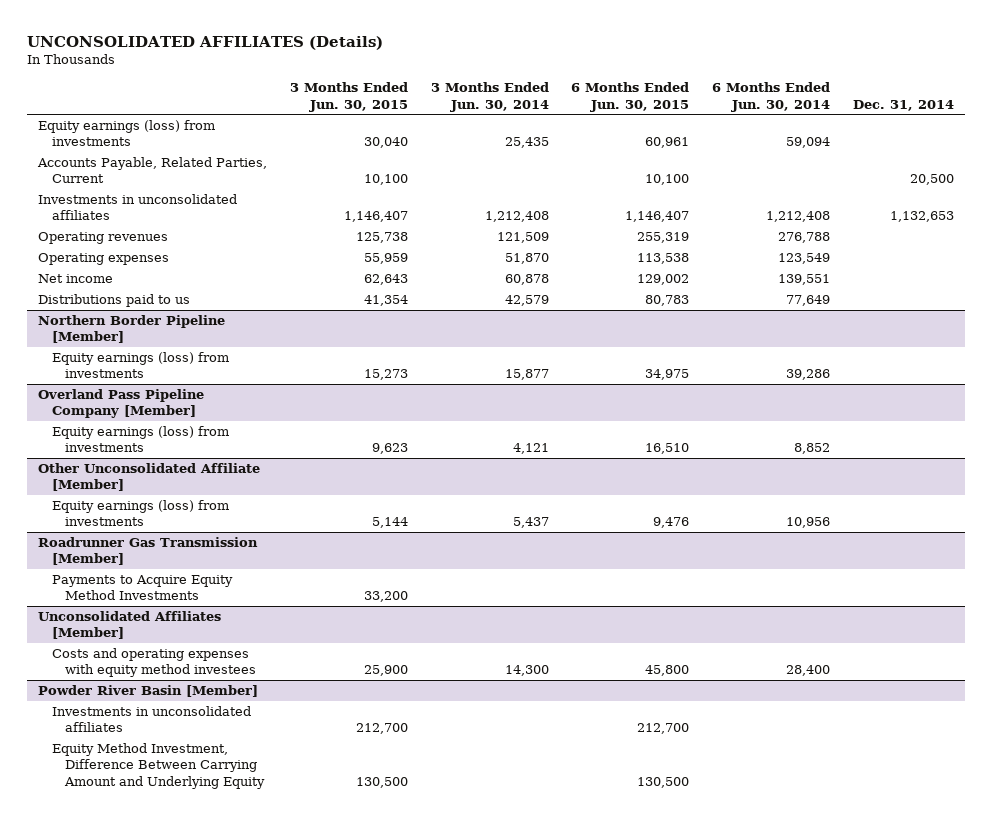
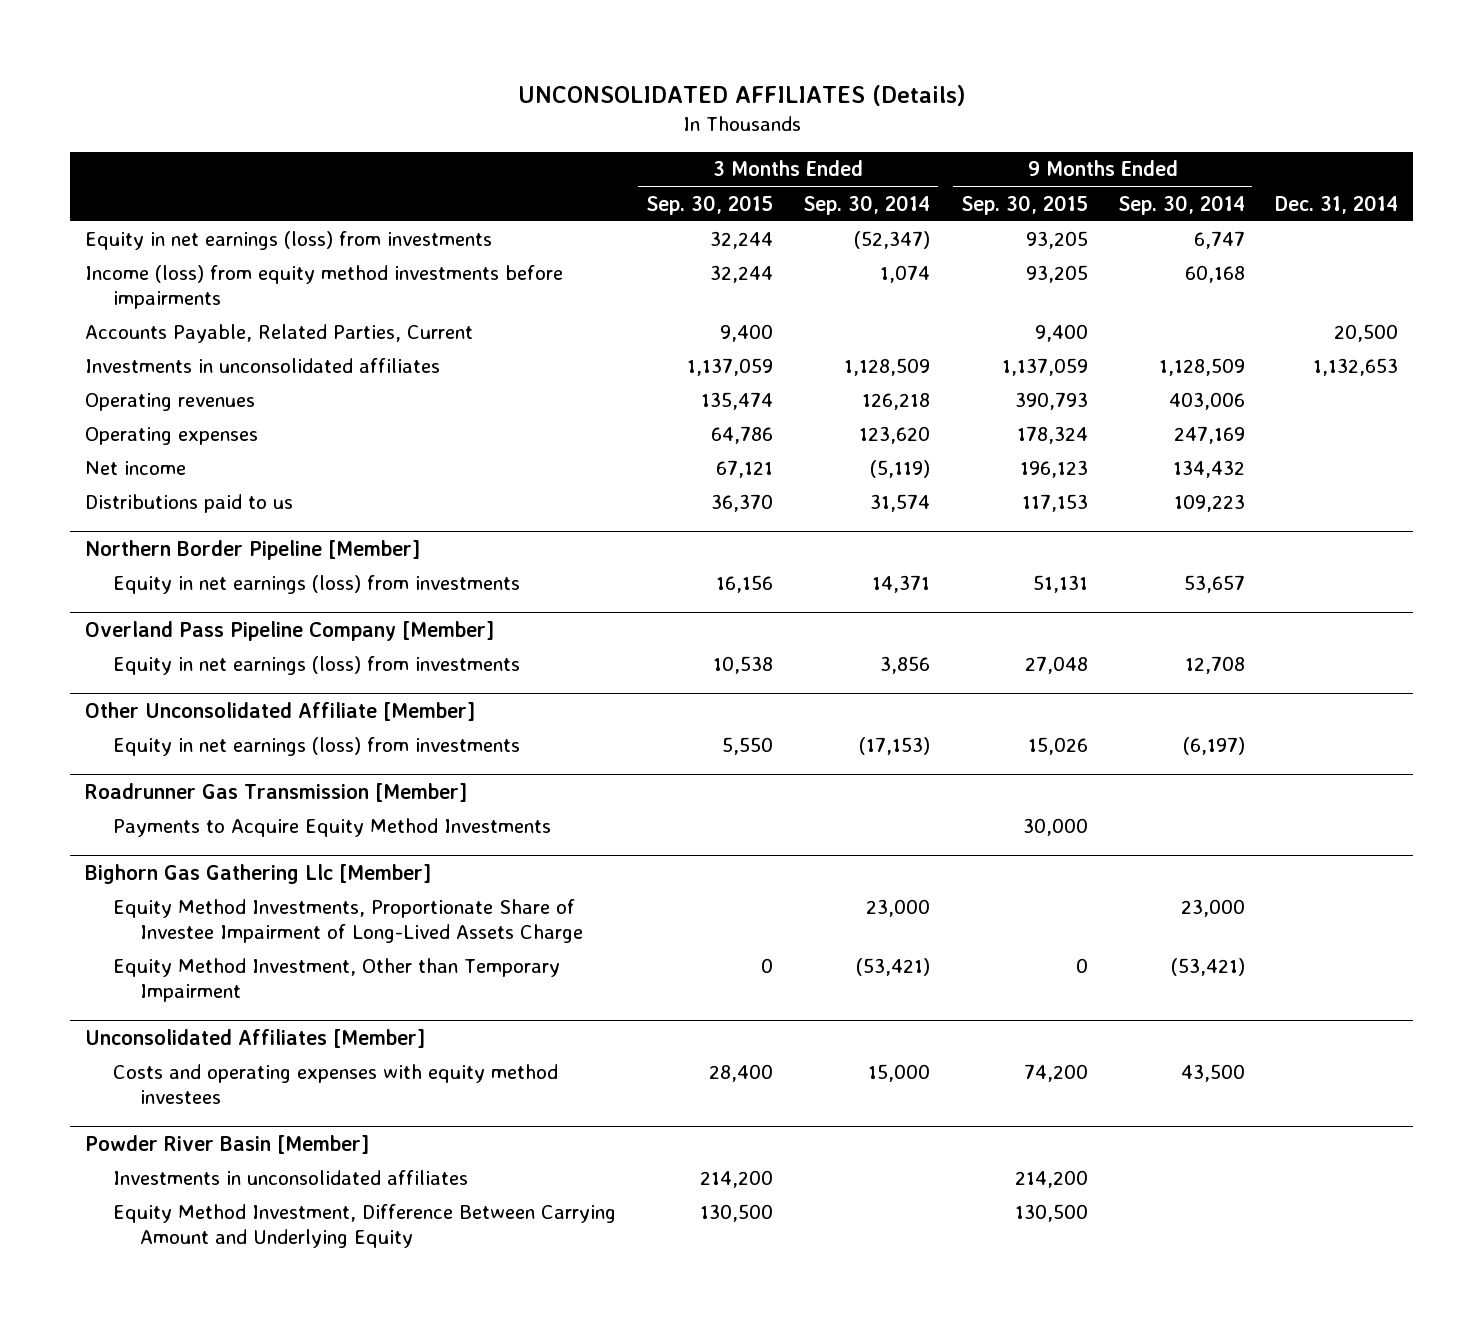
- | 3 Months Ended Jun. 30, 2015 | 3 Months Ended Jun. 30, 2014 | 6 Months Ended Jun. 30, 2015 | 6 Months Ended Jun. 30, 2014 | Dec. 31, 2014
+ | 3 Months Ended Sep. 30, 2015 | 3 Months Ended Sep. 30, 2014 | 9 Months Ended Sep. 30, 2015 | 9 Months Ended Sep. 30, 2014 | Dec. 31, 2014
- Equity earnings (loss) from investments | 30,040 | 25,435 | 60,961 | 59,094 |
+ Equity in net earnings (loss) from investments | 32,244 | (52,347) | 93,205 | 6,747 |
+ Income (loss) from equity method investments before impairments | 32,244 | 1,074 | 93,205 | 60,168 |
@ Northern Border Pipeline [Member]
- Equity earnings (loss) from investments | 15,273 | 15,877 | 34,975 | 39,286 |
+ Equity in net earnings (loss) from investments | 16,156 | 14,371 | 51,131 | 53,657 |
@ Overland Pass Pipeline Company [Member]
- Equity earnings (loss) from investments | 9,623 | 4,121 | 16,510 | 8,852 |
+ Equity in net earnings (loss) from investments | 10,538 | 3,856 | 27,048 | 12,708 |
@ Other Unconsolidated Affiliate [Member]
- Equity earnings (loss) from investments | 5,144 | 5,437 | 9,476 | 10,956 |
+ Equity in net earnings (loss) from investments | 5,550 | (17,153) | 15,026 | (6,197) |
+ Bighorn Gas Gathering Llc [Member]
+ Equity Method Investments, Proportionate Share of Investee Impairment of Long-Lived Assets Charge | | 23,000 | | 23,000 |
+ Equity Method Investment, Other than Temporary Impairment | 0 | (53,421) | 0 | (53,421) |

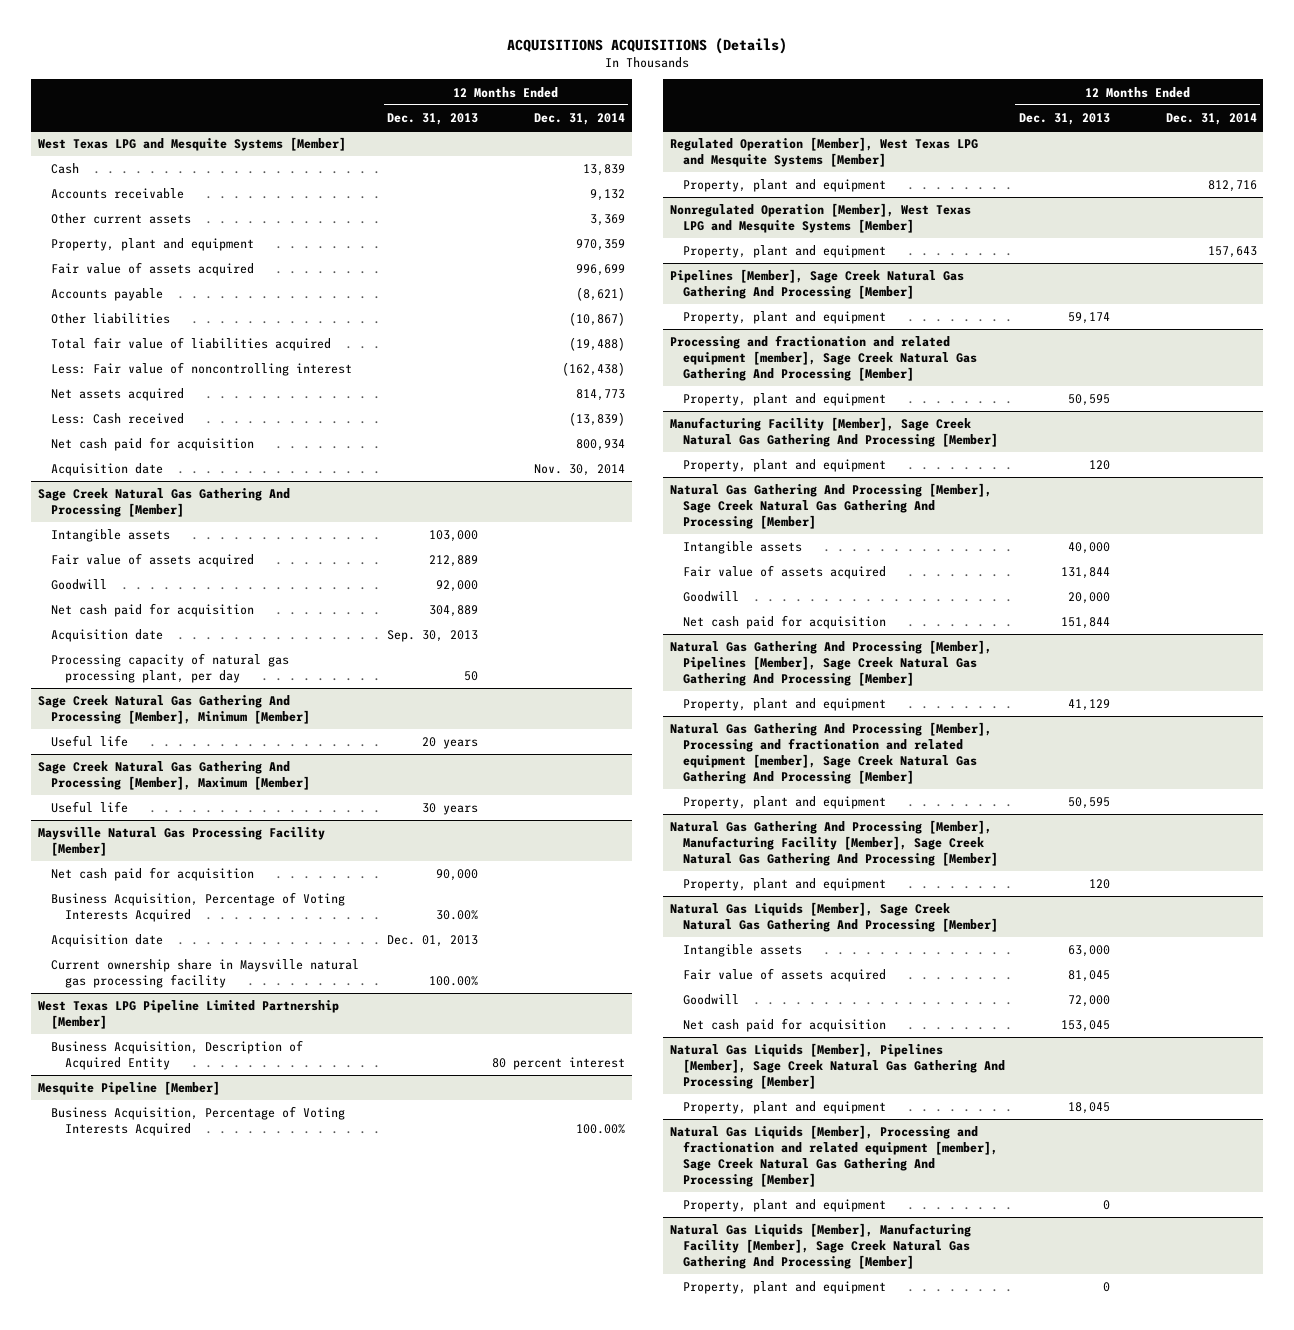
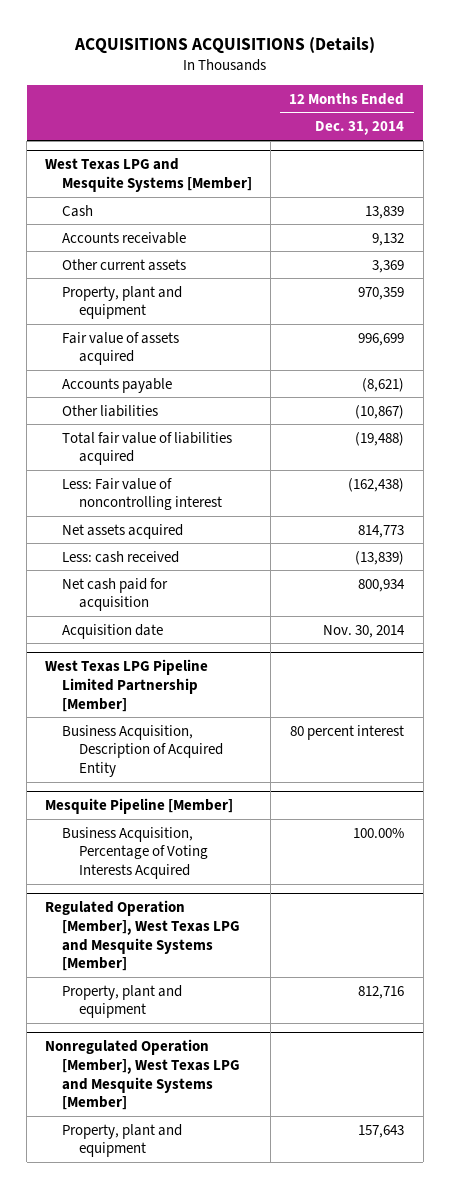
- | 12 Months Ended Dec. 31, 2013 | 12 Months Ended Dec. 31, 2014
+ | 12 Months Ended Dec. 31, 2014
@ West Texas LPG and Mesquite Systems [Member]
- Less: Cash received | | (13,839)
+ Less: cash received | (13,839)
- Sage Creek Natural Gas Gathering And Processing [Member]
- Intangible assets | 103,000 |
- Fair value of assets acquired | 212,889 |
- Goodwill | 92,000 |
- Net cash paid for acquisition | 304,889 |
- Acquisition date | Sep. 30, 2013 |
- Processing capacity of natural gas processing plant, per day | 50 |
- Sage Creek Natural Gas Gathering And Processing [Member], Minimum [Member]
- Useful life | 20 years |
- Sage Creek Natural Gas Gathering And Processing [Member], Maximum [Member]
- Useful life | 30 years |
- Maysville Natural Gas Processing Facility [Member]
- Net cash paid for acquisition | 90,000 |
- Business Acquisition, Percentage of Voting Interests Acquired | 30.00% |
- Acquisition date | Dec. 01, 2013 |
- Current ownership share in Maysville natural gas processing facility | 100.00% |
- Pipelines [Member], Sage Creek Natural Gas Gathering And Processing [Member]
- Property, plant and equipment | 59,174 |
- Processing and fractionation and related equipment [member], Sage Creek Natural Gas Gathering And Processing [Member]
- Property, plant and equipment | 50,595 |
- Manufacturing Facility [Member], Sage Creek Natural Gas Gathering And Processing [Member]
- Property, plant and equipment | 120 |
- Natural Gas Gathering And Processing [Member], Sage Creek Natural Gas Gathering And Processing [Member]
- Intangible assets | 40,000 |
- Fair value of assets acquired | 131,844 |
- Goodwill | 20,000 |
- Net cash paid for acquisition | 151,844 |
- Natural Gas Gathering And Processing [Member], Pipelines [Member], Sage Creek Natural Gas Gathering And Processing [Member]
- Property, plant and equipment | 41,129 |
- Natural Gas Gathering And Processing [Member], Processing and fractionation and related equipment [member], Sage Creek Natural Gas Gathering And Processing [Member]
- Property, plant and equipment | 50,595 |
- Natural Gas Gathering And Processing [Member], Manufacturing Facility [Member], Sage Creek Natural Gas Gathering And Processing [Member]
- Property, plant and equipment | 120 |
- Natural Gas Liquids [Member], Sage Creek Natural Gas Gathering And Processing [Member]
- Intangible assets | 63,000 |
- Fair value of assets acquired | 81,045 |
- Goodwill | 72,000 |
- Net cash paid for acquisition | 153,045 |
- Natural Gas Liquids [Member], Pipelines [Member], Sage Creek Natural Gas Gathering And Processing [Member]
- Property, plant and equipment | 18,045 |
- Natural Gas Liquids [Member], Processing and fractionation and related equipment [member], Sage Creek Natural Gas Gathering And Processing [Member]
- Property, plant and equipment | 0 |
- Natural Gas Liquids [Member], Manufacturing Facility [Member], Sage Creek Natural Gas Gathering And Processing [Member]
- Property, plant and equipment | 0 |

